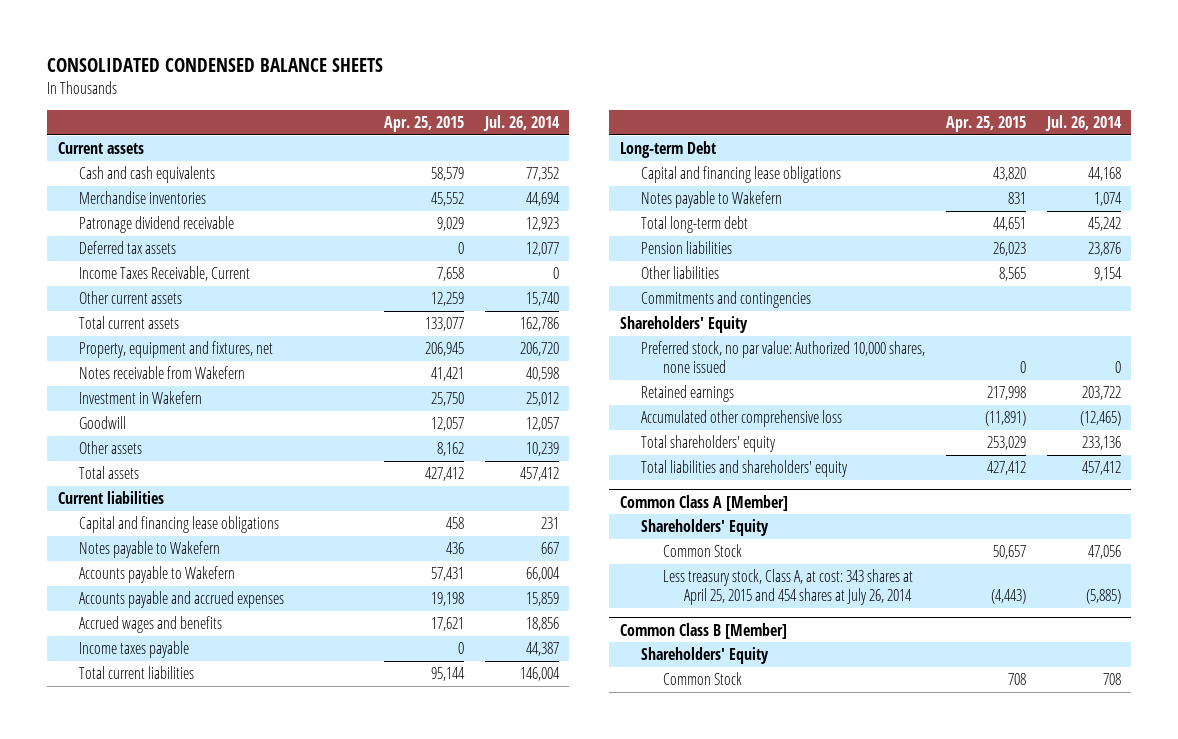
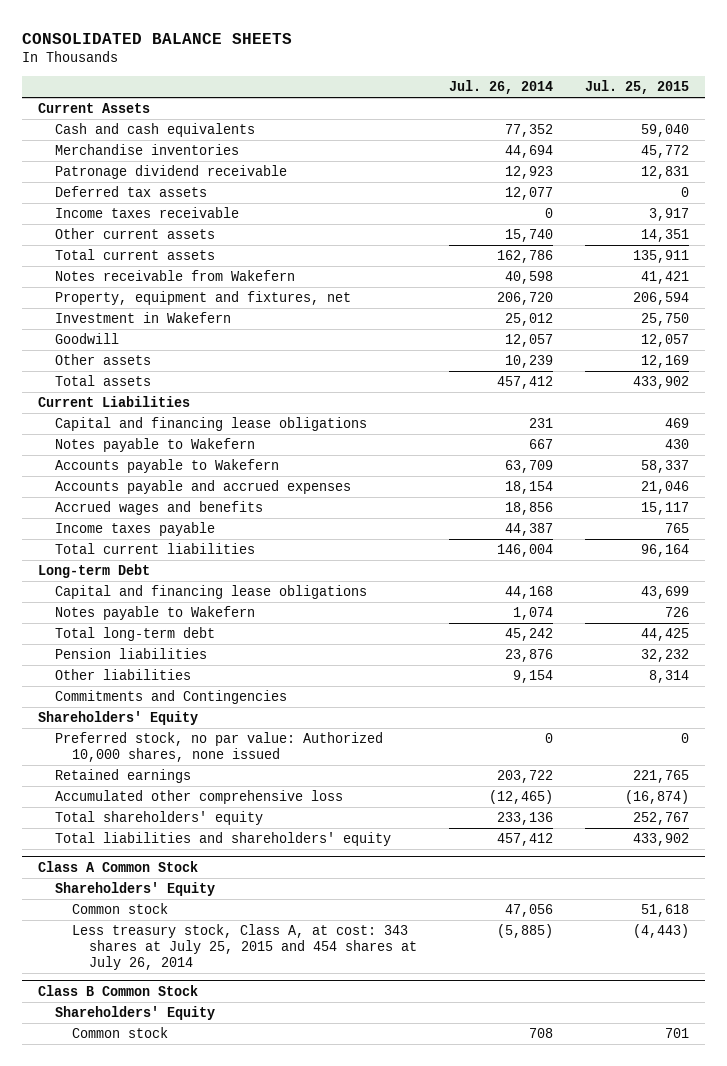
- CONSOLIDATED CONDENSED BALANCE SHEETS
+ CONSOLIDATED BALANCE SHEETS
- | Apr. 25, 2015 | Jul. 26, 2014
+ | Jul. 26, 2014 | Jul. 25, 2015
- Current assets
+ Current Assets
- Income Taxes Receivable, Current | 7,658 | 0
+ Income taxes receivable | 0 | 3,917
moved down: Property, equipment and fixtures, net | 206,720 | 206,594
- Current liabilities
+ Current Liabilities
- Accounts payable to Wakefern | 57,431 | 66,004
- Accounts payable and accrued expenses | 19,198 | 15,859
+ Accounts payable to Wakefern | 63,709 | 58,337
+ Accounts payable and accrued expenses | 18,154 | 21,046
- Commitments and contingencies
+ Commitments and Contingencies
- Common Class A [Member]
+ Class A Common Stock
- Common Stock | 50,657 | 47,056
- Less treasury stock, Class A, at cost: 343 shares at April 25, 2015 and 454 shares at July 26, 2014 | (4,443) | (5,885)
- Common Class B [Member]
+ Common stock | 47,056 | 51,618
+ Less treasury stock, Class A, at cost: 343 shares at July 25, 2015 and 454 shares at July 26, 2014 | (5,885) | (4,443)
+ Class B Common Stock
- Common Stock | 708 | 708
+ Common stock | 708 | 701

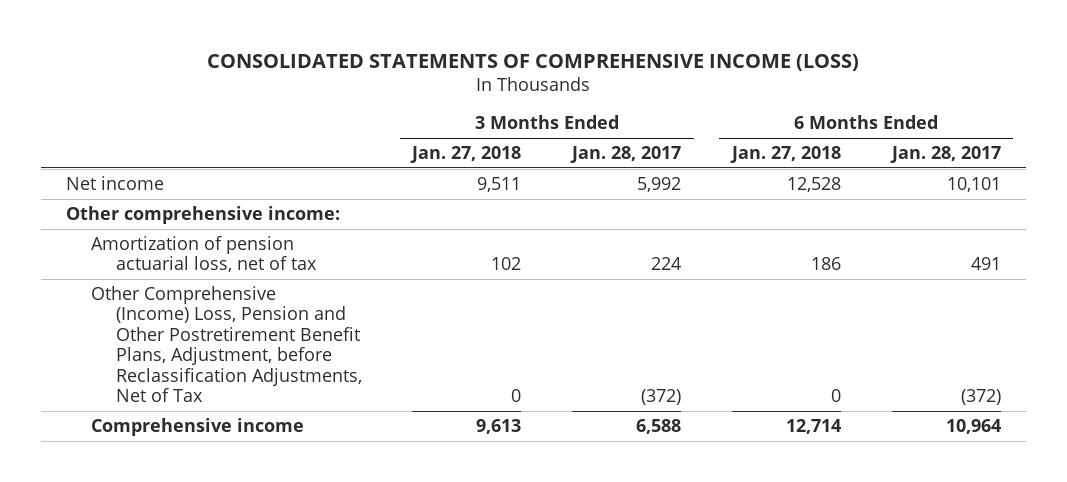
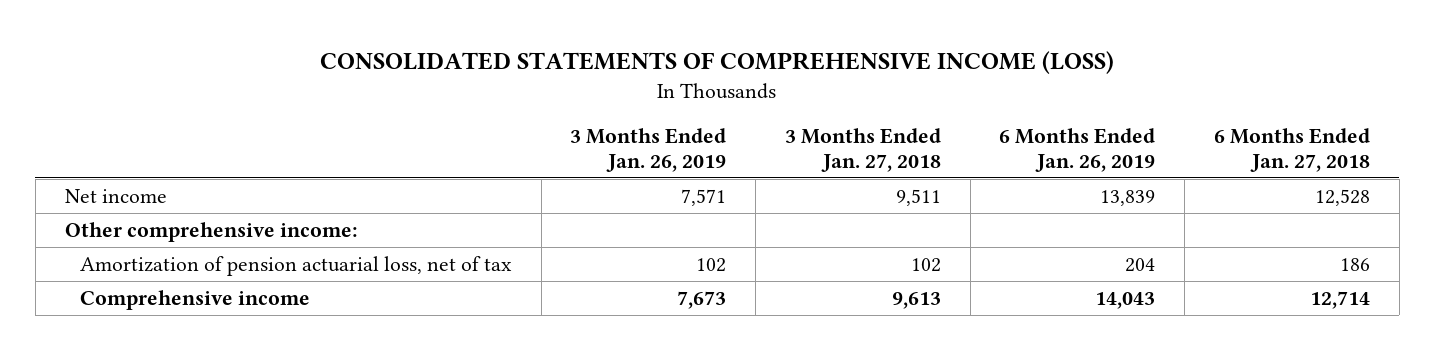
- | 3 Months Ended Jan. 27, 2018 | 3 Months Ended Jan. 28, 2017 | 6 Months Ended Jan. 27, 2018 | 6 Months Ended Jan. 28, 2017
+ | 3 Months Ended Jan. 26, 2019 | 3 Months Ended Jan. 27, 2018 | 6 Months Ended Jan. 26, 2019 | 6 Months Ended Jan. 27, 2018
- Other Comprehensive (Income) Loss, Pension and Other Postretirement Benefit Plans, Adjustment, before Reclassification Adjustments, Net of Tax | 0 | (372) | 0 | (372)

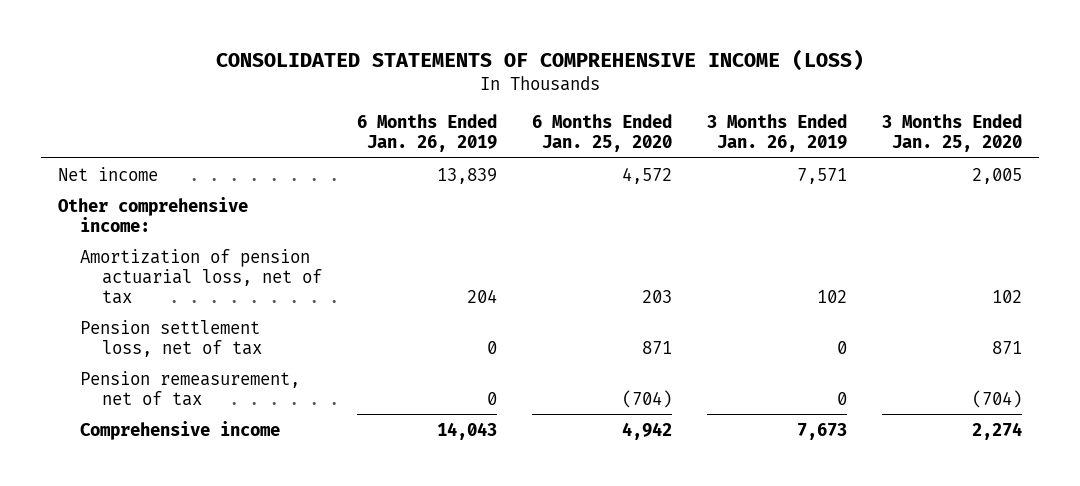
- | 3 Months Ended Jan. 26, 2019 | 3 Months Ended Jan. 27, 2018 | 6 Months Ended Jan. 26, 2019 | 6 Months Ended Jan. 27, 2018
+ | 6 Months Ended Jan. 26, 2019 | 6 Months Ended Jan. 25, 2020 | 3 Months Ended Jan. 26, 2019 | 3 Months Ended Jan. 25, 2020
+ Pension settlement loss, net of tax | 0 | 871 | 0 | 871
+ Pension remeasurement, net of tax | 0 | (704) | 0 | (704)

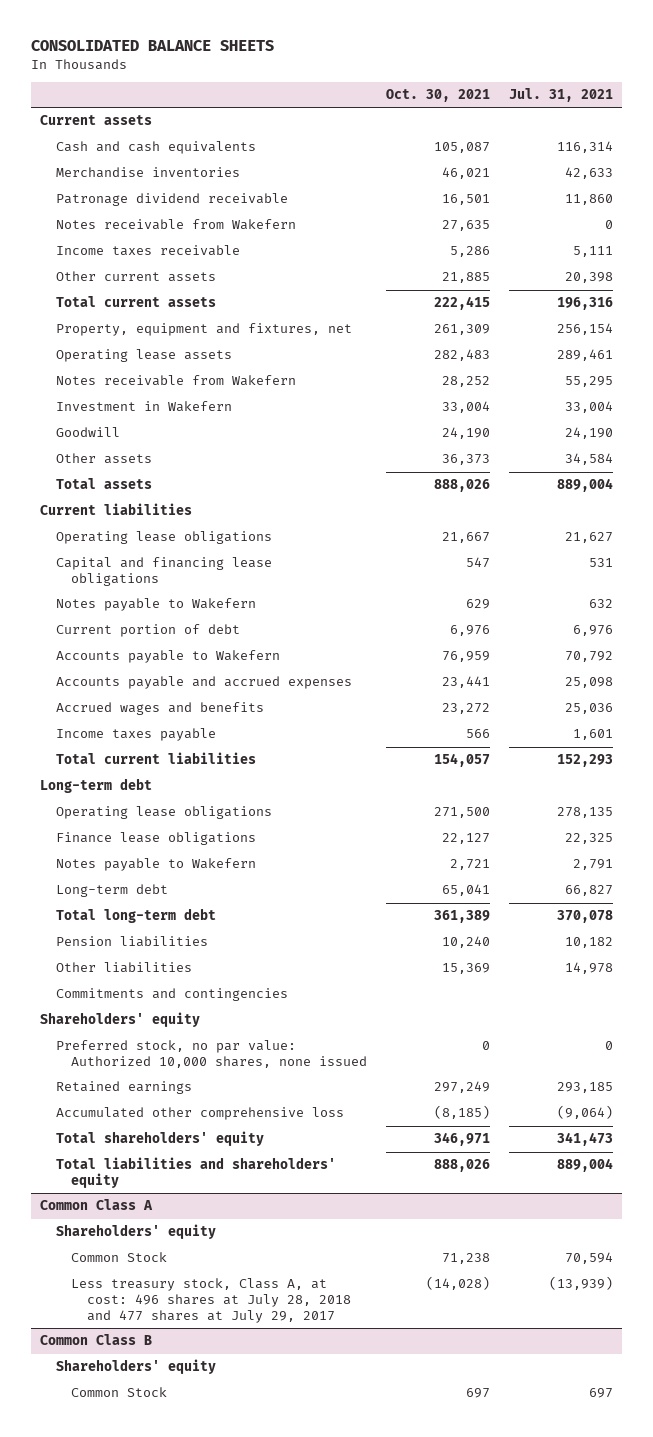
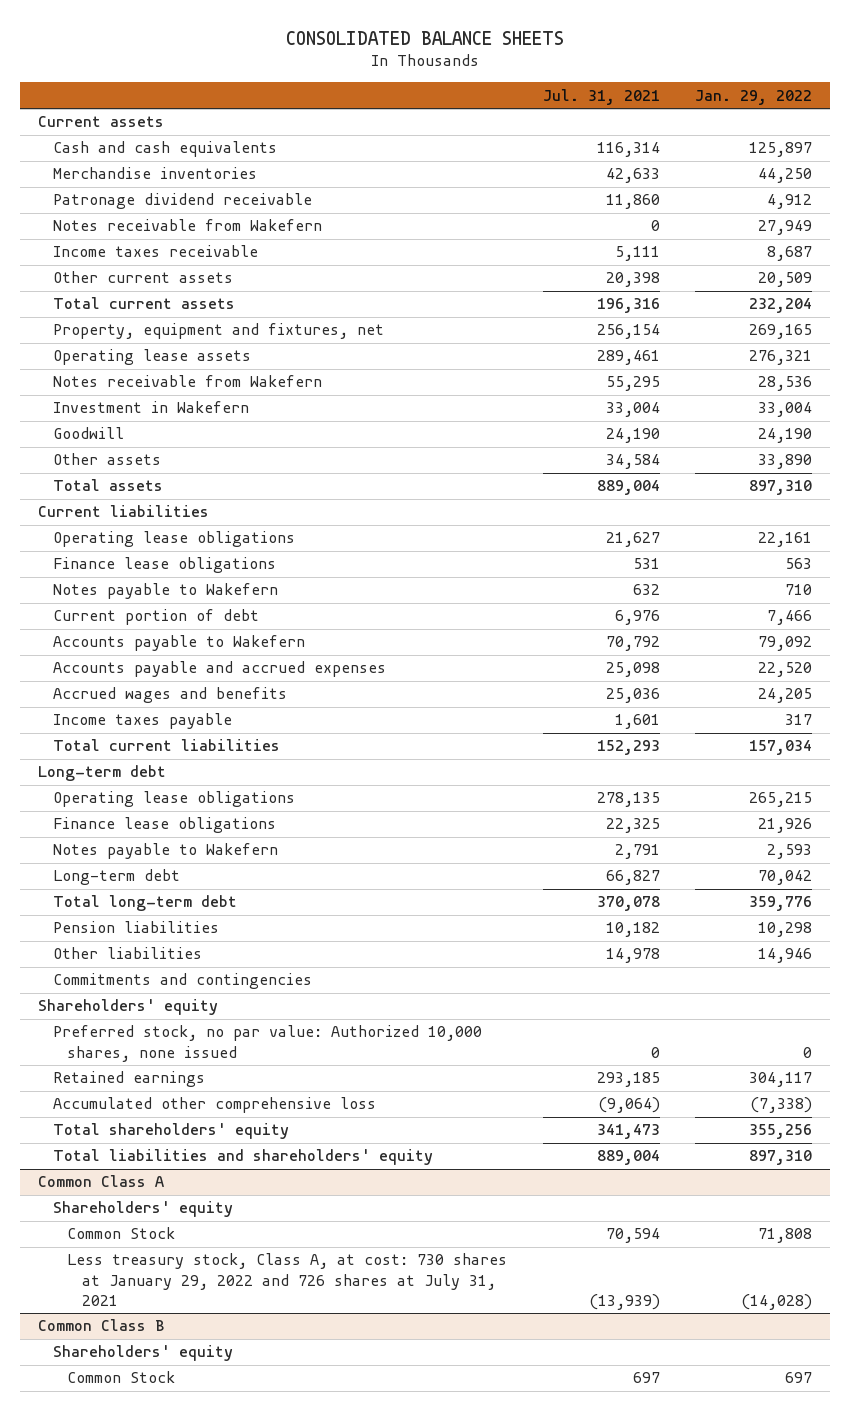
- | Oct. 30, 2021 | Jul. 31, 2021
+ | Jul. 31, 2021 | Jan. 29, 2022
- Capital and financing lease obligations | 547 | 531
+ Finance lease obligations | 531 | 563
@ Common Class A
- Less treasury stock, Class A, at cost: 496 shares at July 28, 2018 and 477 shares at July 29, 2017 | (14,028) | (13,939)
+ Less treasury stock, Class A, at cost: 730 shares at January 29, 2022 and 726 shares at July 31, 2021 | (13,939) | (14,028)

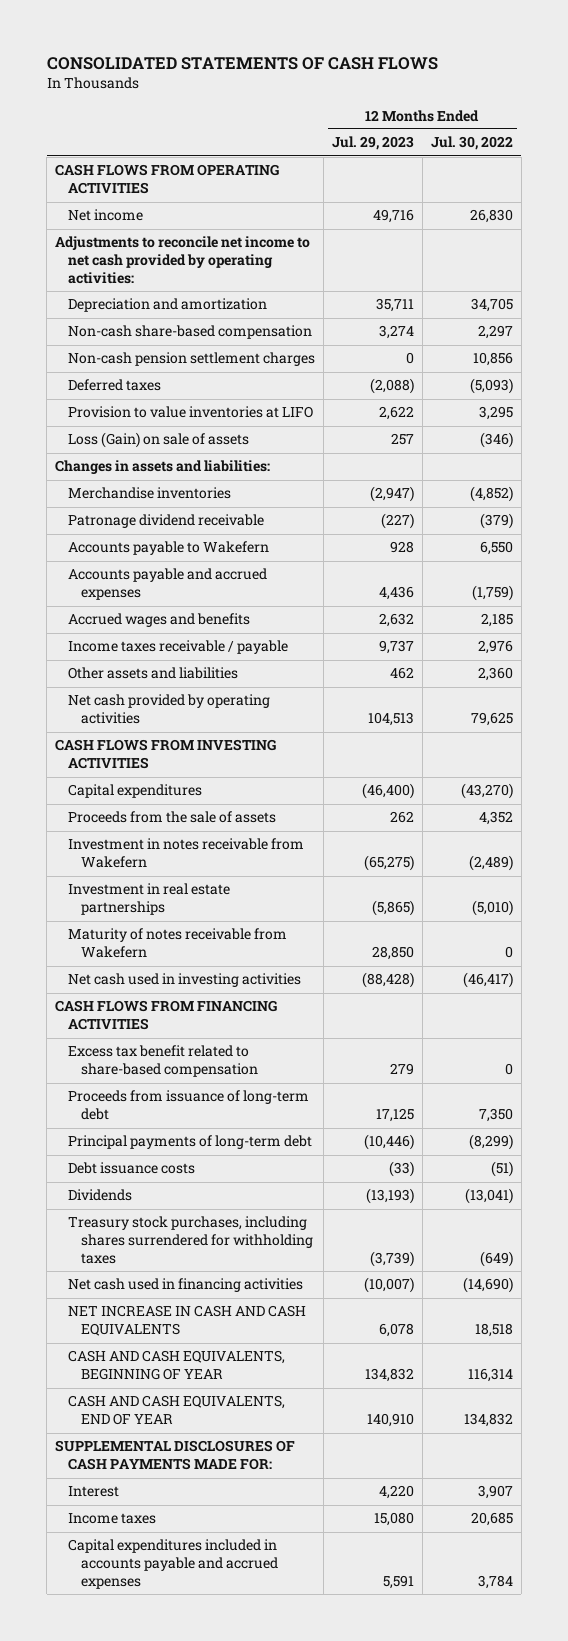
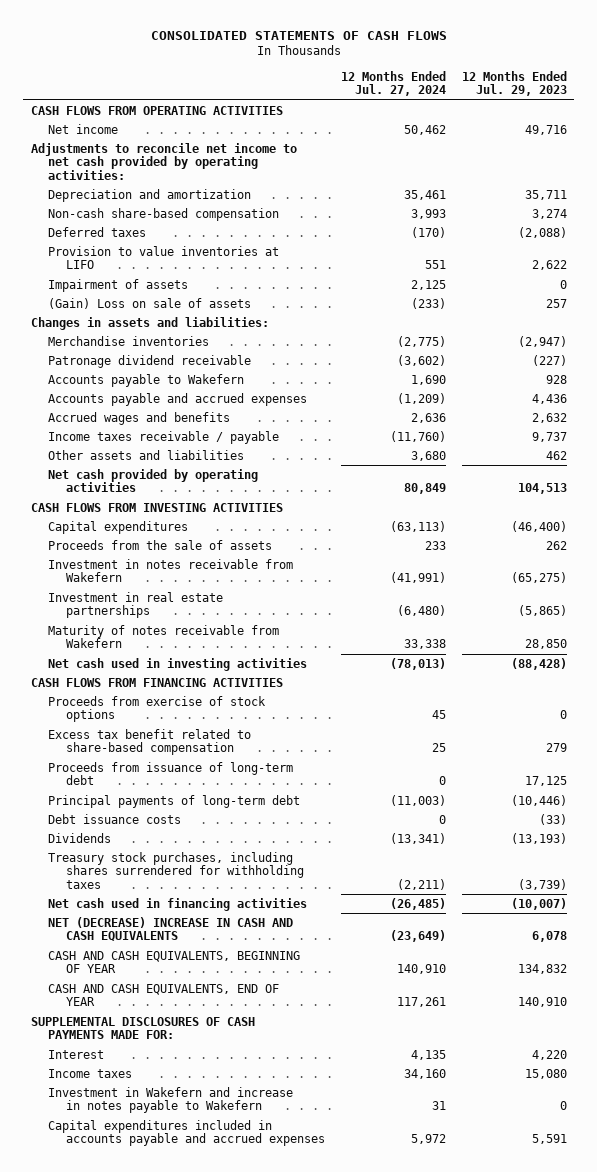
- | 12 Months Ended Jul. 29, 2023 | 12 Months Ended Jul. 30, 2022
+ | 12 Months Ended Jul. 27, 2024 | 12 Months Ended Jul. 29, 2023
- Non-cash pension settlement charges | 0 | 10,856
- Loss (Gain) on sale of assets | 257 | (346)
+ Impairment of assets | 2,125 | 0
+ (Gain) Loss on sale of assets | (233) | 257
+ Proceeds from exercise of stock options | 45 | 0
- NET INCREASE IN CASH AND CASH EQUIVALENTS | 6,078 | 18,518
+ NET (DECREASE) INCREASE IN CASH AND CASH EQUIVALENTS | (23,649) | 6,078
+ Investment in Wakefern and increase in notes payable to Wakefern | 31 | 0

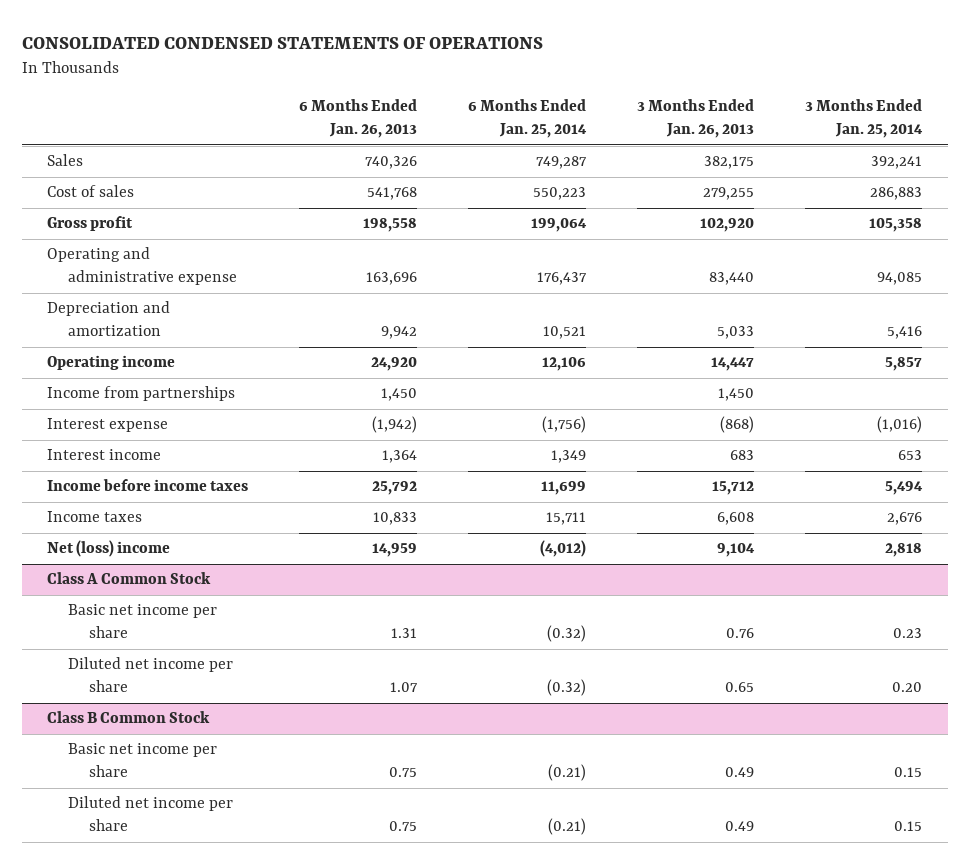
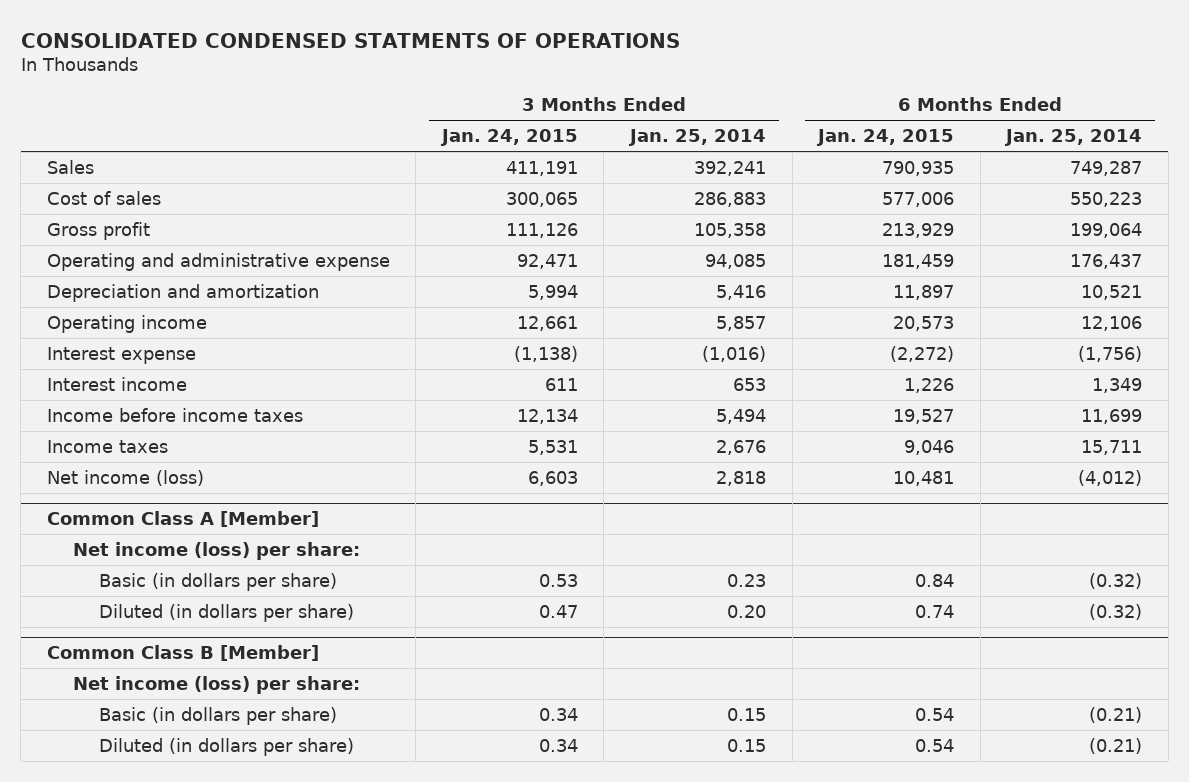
- CONSOLIDATED CONDENSED STATEMENTS OF OPERATIONS
+ CONSOLIDATED CONDENSED STATMENTS OF OPERATIONS
- | 6 Months Ended Jan. 26, 2013 | 6 Months Ended Jan. 25, 2014 | 3 Months Ended Jan. 26, 2013 | 3 Months Ended Jan. 25, 2014
+ | 3 Months Ended Jan. 24, 2015 | 3 Months Ended Jan. 25, 2014 | 6 Months Ended Jan. 24, 2015 | 6 Months Ended Jan. 25, 2014
- Income from partnerships | 1,450 | | 1,450 |
- Net (loss) income | 14,959 | (4,012) | 9,104 | 2,818
- Class A Common Stock
- Basic net income per share | 1.31 | (0.32) | 0.76 | 0.23
- Diluted net income per share | 1.07 | (0.32) | 0.65 | 0.20
- Class B Common Stock
- Basic net income per share | 0.75 | (0.21) | 0.49 | 0.15
- Diluted net income per share | 0.75 | (0.21) | 0.49 | 0.15
+ Net income (loss) | 6,603 | 2,818 | 10,481 | (4,012)
+ Common Class A [Member]
+ Net income (loss) per share:
+ Basic (in dollars per share) | 0.53 | 0.23 | 0.84 | (0.32)
+ Diluted (in dollars per share) | 0.47 | 0.20 | 0.74 | (0.32)
+ Common Class B [Member]
+ Net income (loss) per share:
+ Basic (in dollars per share) | 0.34 | 0.15 | 0.54 | (0.21)
+ Diluted (in dollars per share) | 0.34 | 0.15 | 0.54 | (0.21)

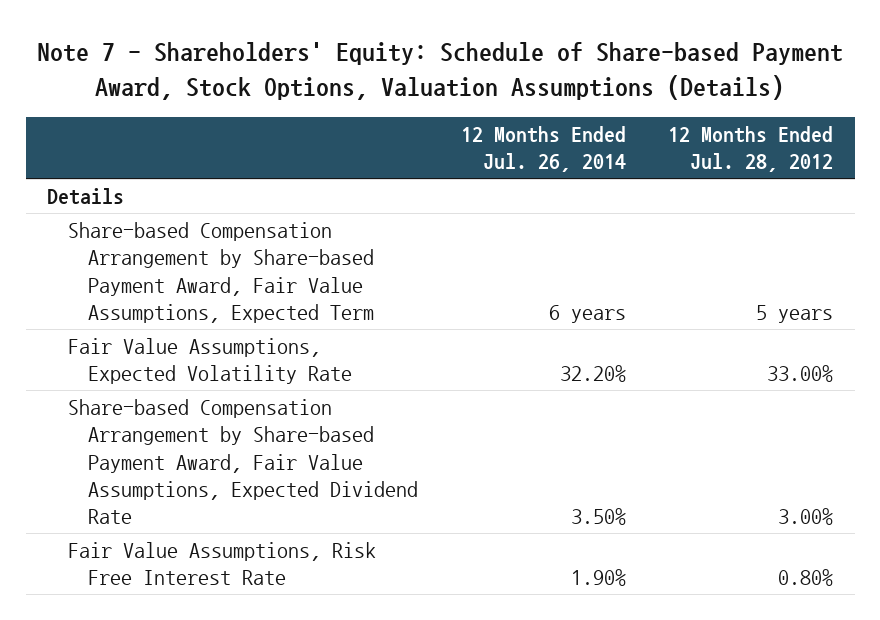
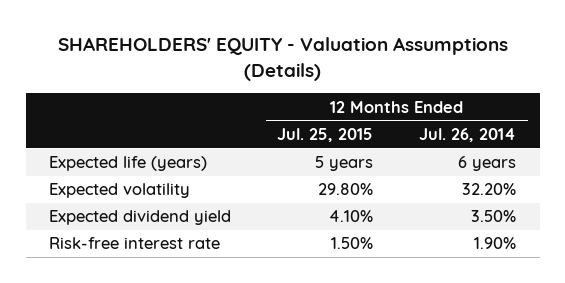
- Note 7 - Shareholders' Equity: Schedule of Share-based Payment Award, Stock Options, Valuation Assumptions (Details)
+ SHAREHOLDERS' EQUITY - Valuation Assumptions (Details)
- | 12 Months Ended Jul. 26, 2014 | 12 Months Ended Jul. 28, 2012
+ | 12 Months Ended Jul. 25, 2015 | 12 Months Ended Jul. 26, 2014
- Details
- Share-based Compensation Arrangement by Share-based Payment Award, Fair Value Assumptions, Expected Term | 6 years | 5 years
- Fair Value Assumptions, Expected Volatility Rate | 32.20% | 33.00%
- Share-based Compensation Arrangement by Share-based Payment Award, Fair Value Assumptions, Expected Dividend Rate | 3.50% | 3.00%
- Fair Value Assumptions, Risk Free Interest Rate | 1.90% | 0.80%
+ Expected life (years) | 5 years | 6 years
+ Expected volatility | 29.80% | 32.20%
+ Expected dividend yield | 4.10% | 3.50%
+ Risk-free interest rate | 1.50% | 1.90%

